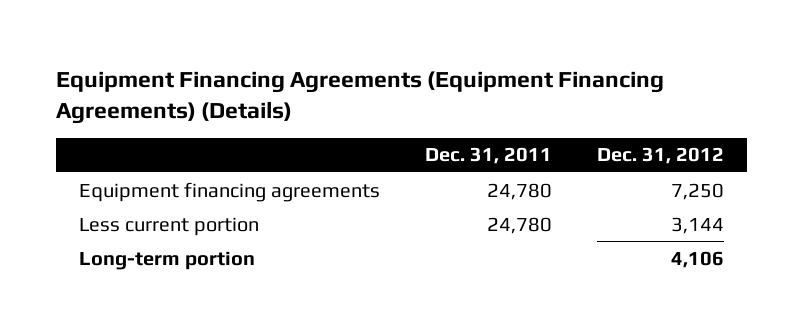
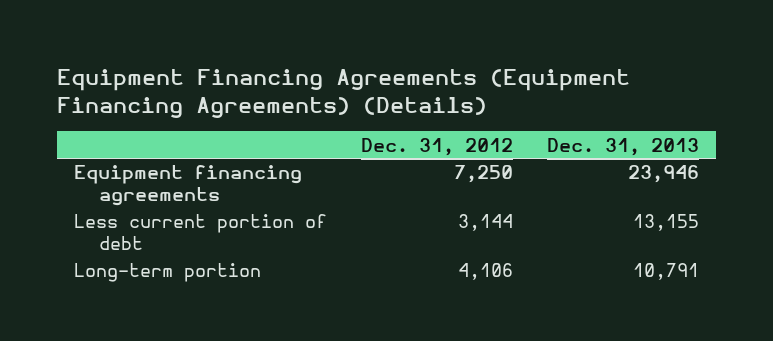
- | Dec. 31, 2011 | Dec. 31, 2012
+ | Dec. 31, 2012 | Dec. 31, 2013
- Less current portion | 24,780 | 3,144
+ Less current portion of debt | 3,144 | 13,155

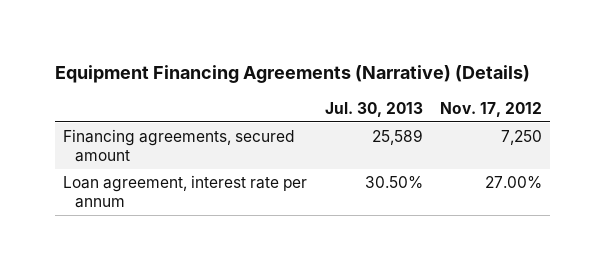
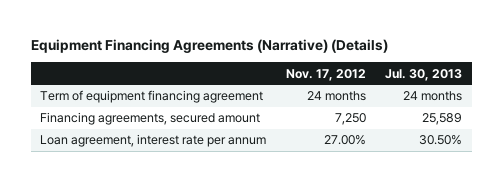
- | Jul. 30, 2013 | Nov. 17, 2012
+ | Nov. 17, 2012 | Jul. 30, 2013
+ Term of equipment financing agreement | 24 months | 24 months

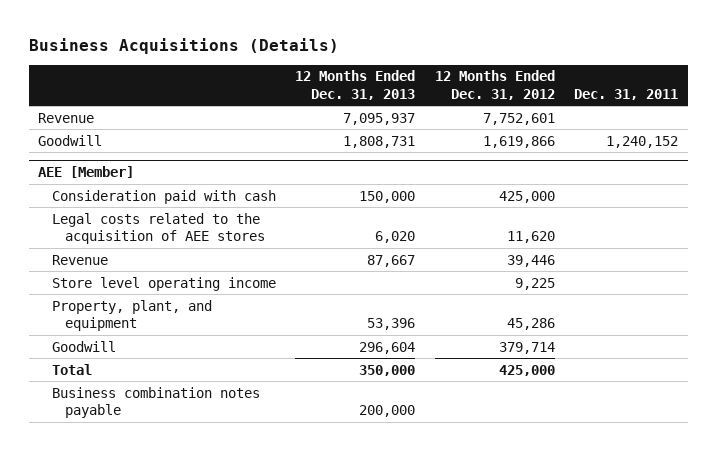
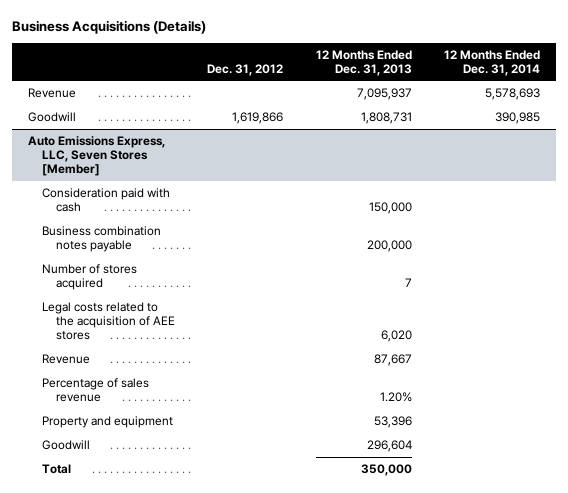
- | 12 Months Ended Dec. 31, 2013 | 12 Months Ended Dec. 31, 2012 | Dec. 31, 2011
+ | Dec. 31, 2012 | 12 Months Ended Dec. 31, 2013 | 12 Months Ended Dec. 31, 2014
- AEE [Member]
+ Auto Emissions Express, LLC, Seven Stores [Member]
+ Business combination notes payable | | 200,000 |
+ Number of stores acquired | | 7 |
- Store level operating income | | 9,225 |
- Property, plant, and equipment | 53,396 | 45,286 |
+ Percentage of sales revenue | | 1.20% |
+ Property and equipment | | 53,396 |
- Business combination notes payable | 200,000 | |

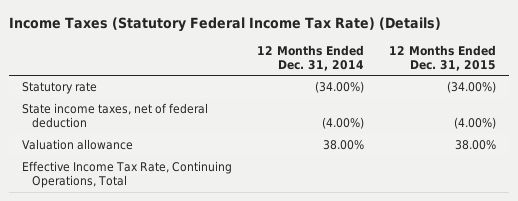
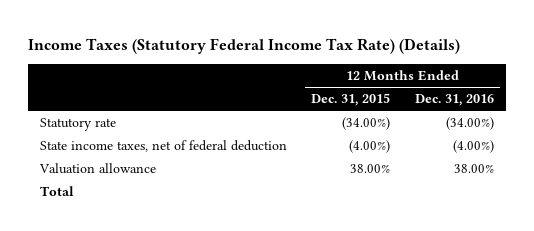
- | 12 Months Ended Dec. 31, 2014 | 12 Months Ended Dec. 31, 2015
+ | 12 Months Ended Dec. 31, 2015 | 12 Months Ended Dec. 31, 2016
- Effective Income Tax Rate, Continuing Operations, Total
+ Total

